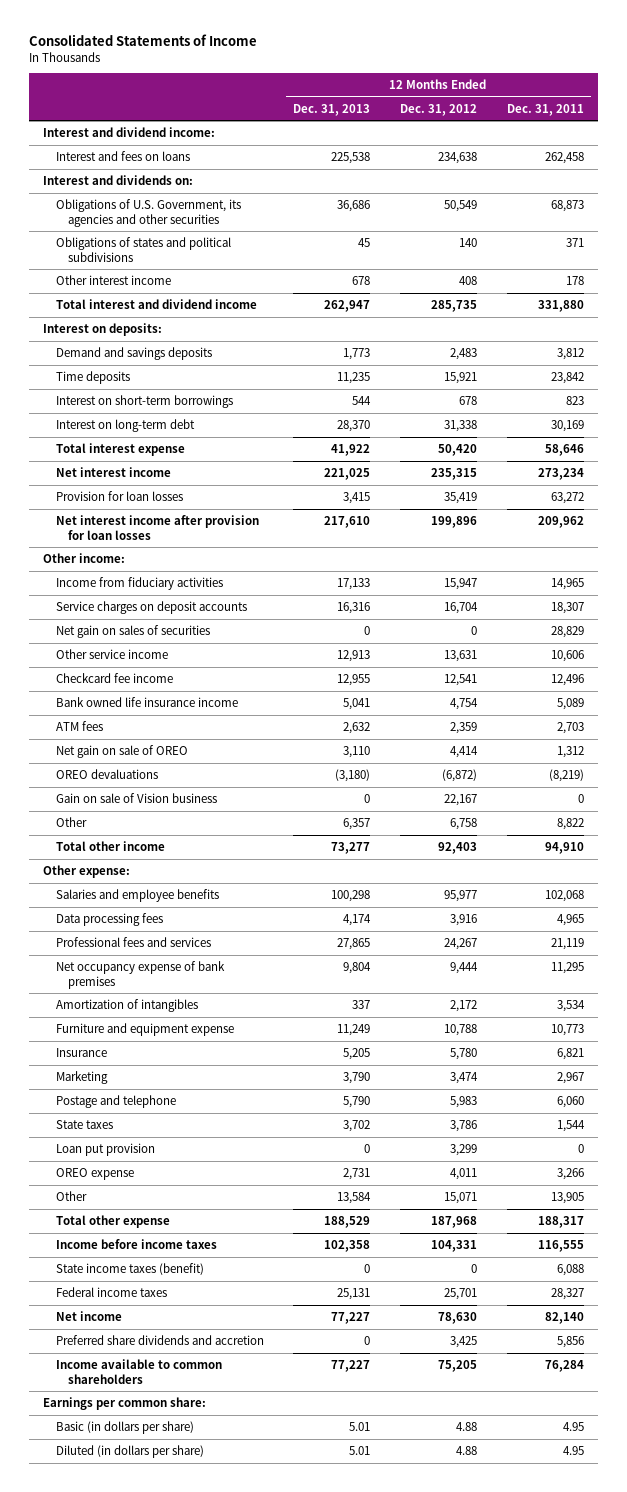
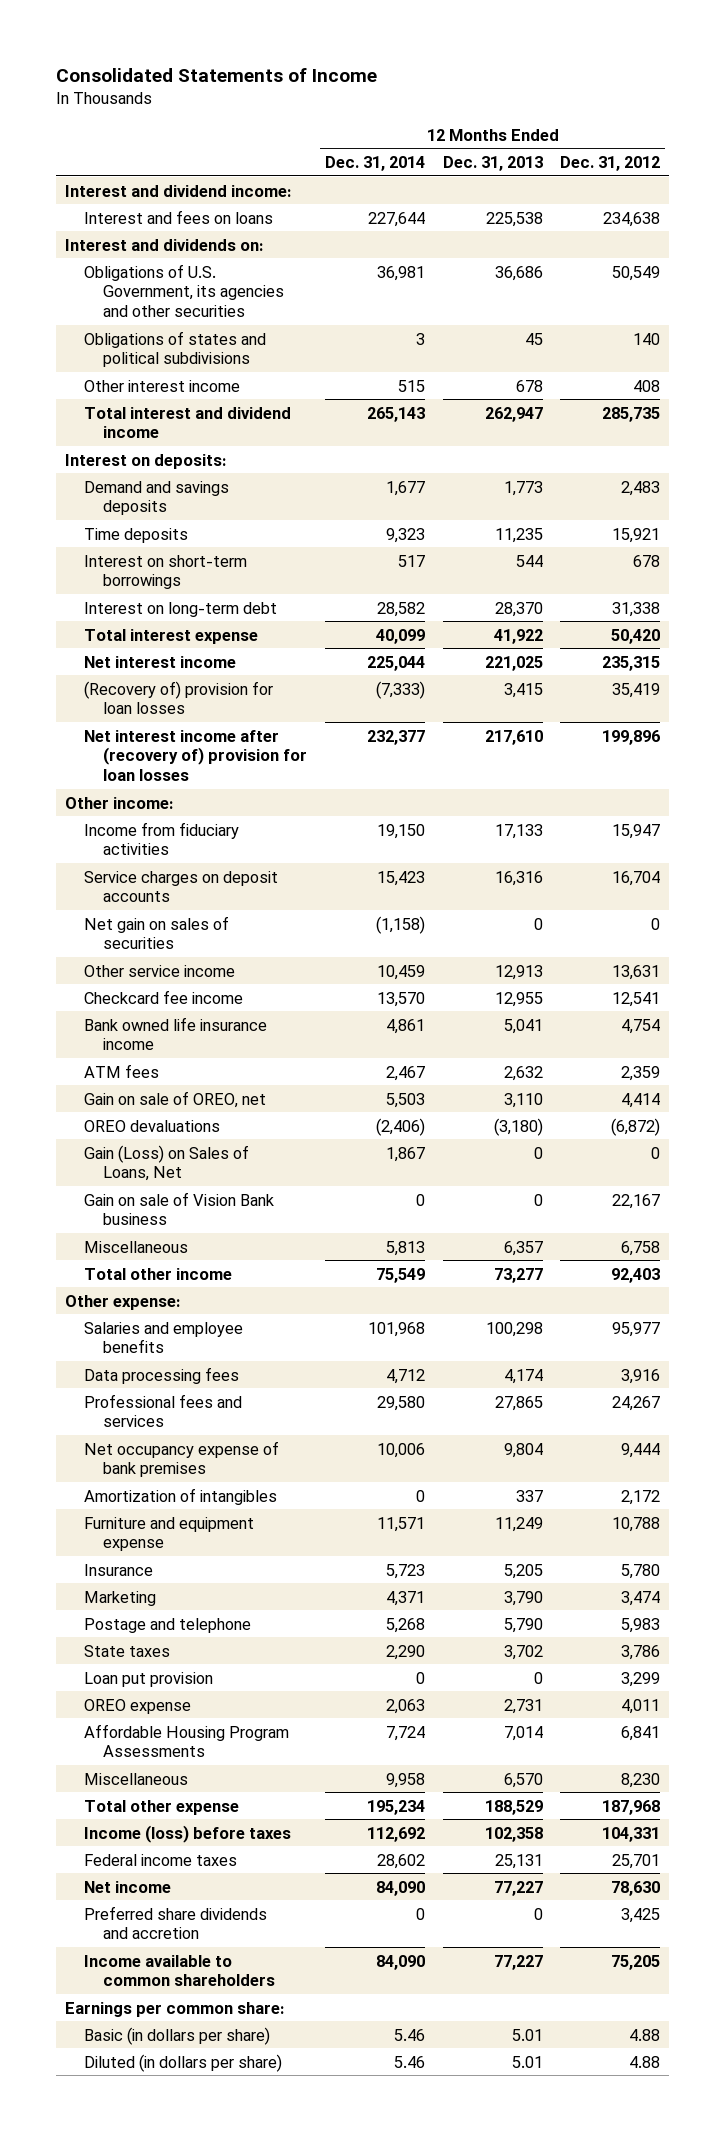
- | 12 Months Ended Dec. 31, 2013 | 12 Months Ended Dec. 31, 2012 | 12 Months Ended Dec. 31, 2011
+ | 12 Months Ended Dec. 31, 2014 | 12 Months Ended Dec. 31, 2013 | 12 Months Ended Dec. 31, 2012
- Provision for loan losses | 3,415 | 35,419 | 63,272
- Net interest income after provision for loan losses | 217,610 | 199,896 | 209,962
+ (Recovery of) provision for loan losses | (7,333) | 3,415 | 35,419
+ Net interest income after (recovery of) provision for loan losses | 232,377 | 217,610 | 199,896
- Net gain on sale of OREO | 3,110 | 4,414 | 1,312
+ Gain on sale of OREO, net | 5,503 | 3,110 | 4,414
- Gain on sale of Vision business | 0 | 22,167 | 0
- Other | 6,357 | 6,758 | 8,822
+ Gain (Loss) on Sales of Loans, Net | 1,867 | 0 | 0
+ Gain on sale of Vision Bank business | 0 | 0 | 22,167
+ Miscellaneous | 5,813 | 6,357 | 6,758
- Other | 13,584 | 15,071 | 13,905
+ Affordable Housing Program Assessments | 7,724 | 7,014 | 6,841
+ Miscellaneous | 9,958 | 6,570 | 8,230
- Income before income taxes | 102,358 | 104,331 | 116,555
- State income taxes (benefit) | 0 | 0 | 6,088
+ Income (loss) before taxes | 112,692 | 102,358 | 104,331

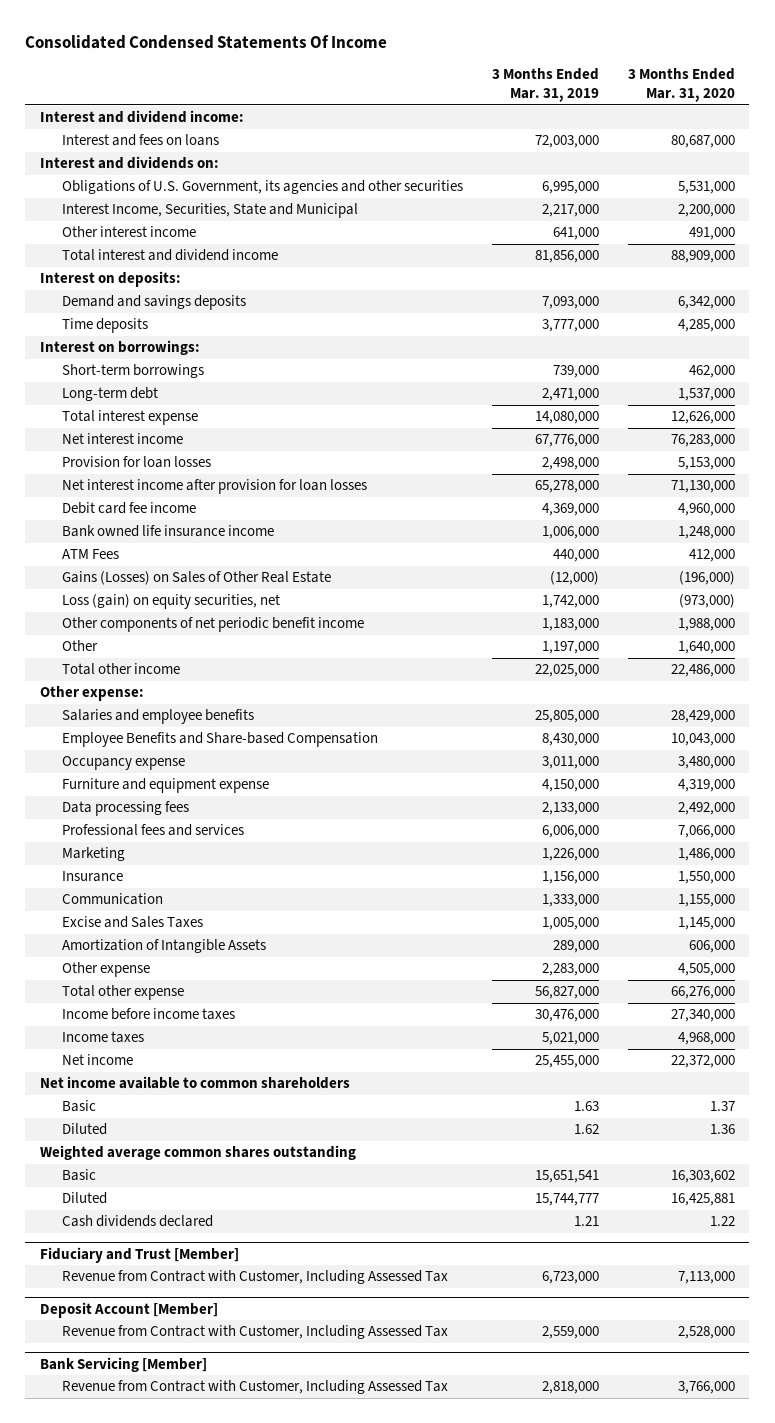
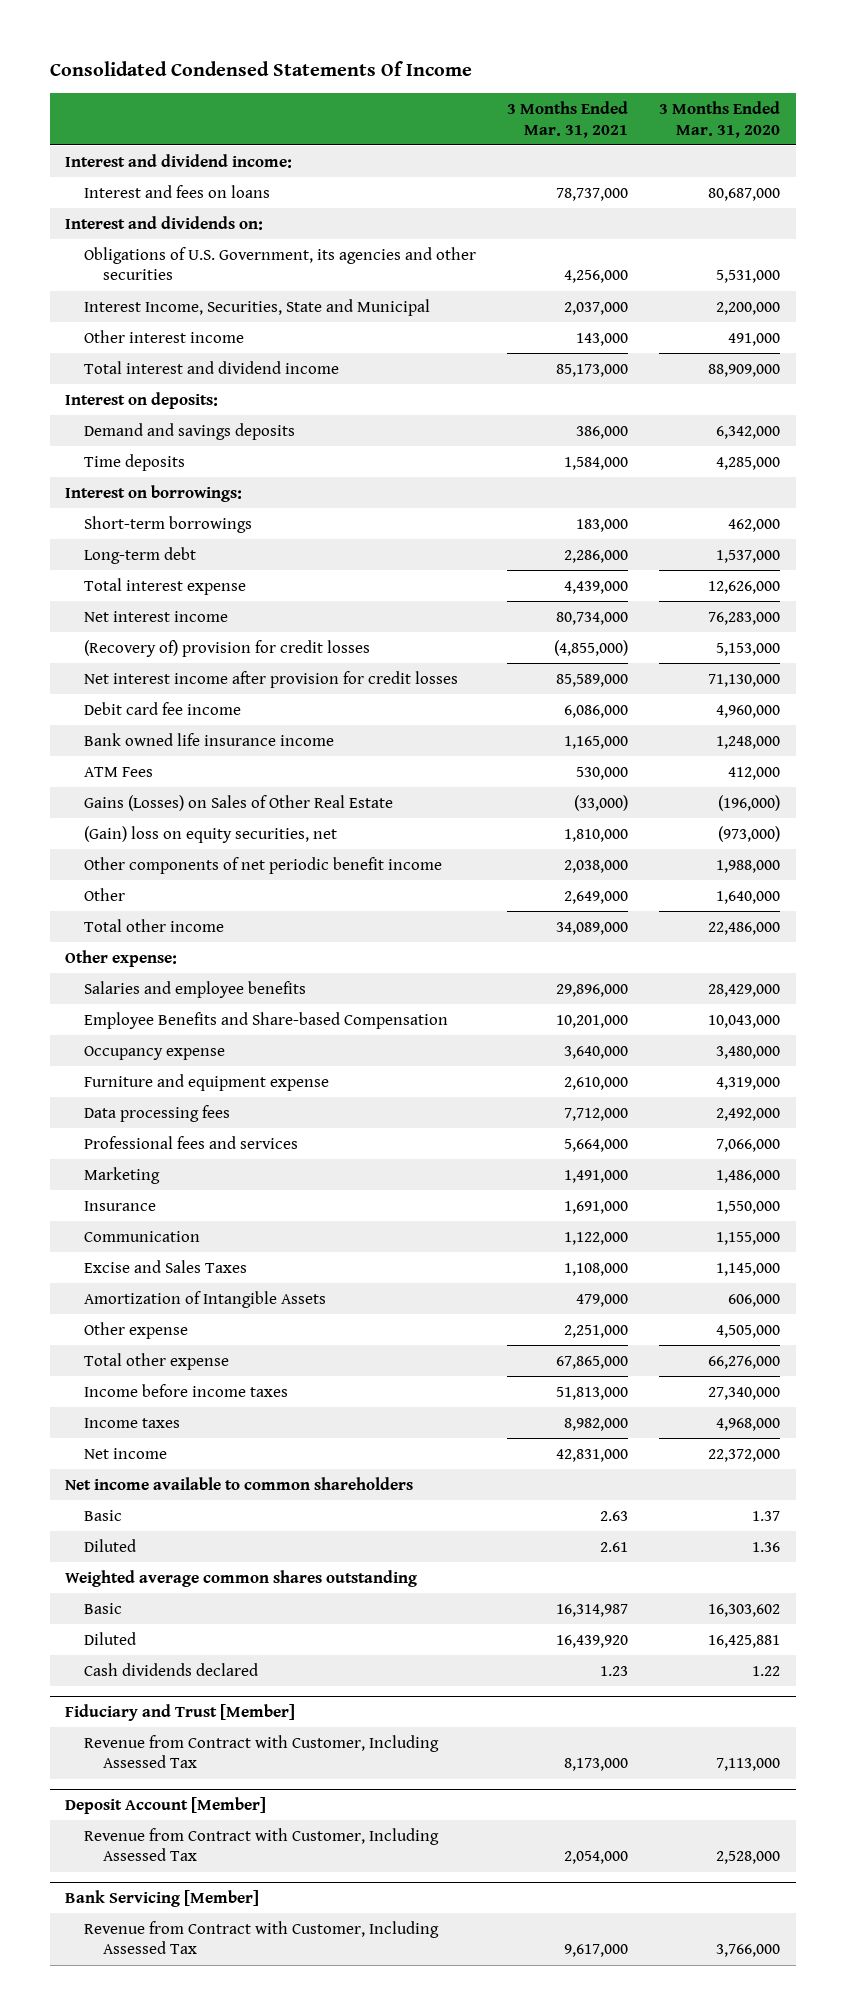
- | 3 Months Ended Mar. 31, 2019 | 3 Months Ended Mar. 31, 2020
+ | 3 Months Ended Mar. 31, 2021 | 3 Months Ended Mar. 31, 2020
- Provision for loan losses | 2,498,000 | 5,153,000
- Net interest income after provision for loan losses | 65,278,000 | 71,130,000
+ (Recovery of) provision for credit losses | (4,855,000) | 5,153,000
+ Net interest income after provision for credit losses | 85,589,000 | 71,130,000
- Loss (gain) on equity securities, net | 1,742,000 | (973,000)
+ (Gain) loss on equity securities, net | 1,810,000 | (973,000)

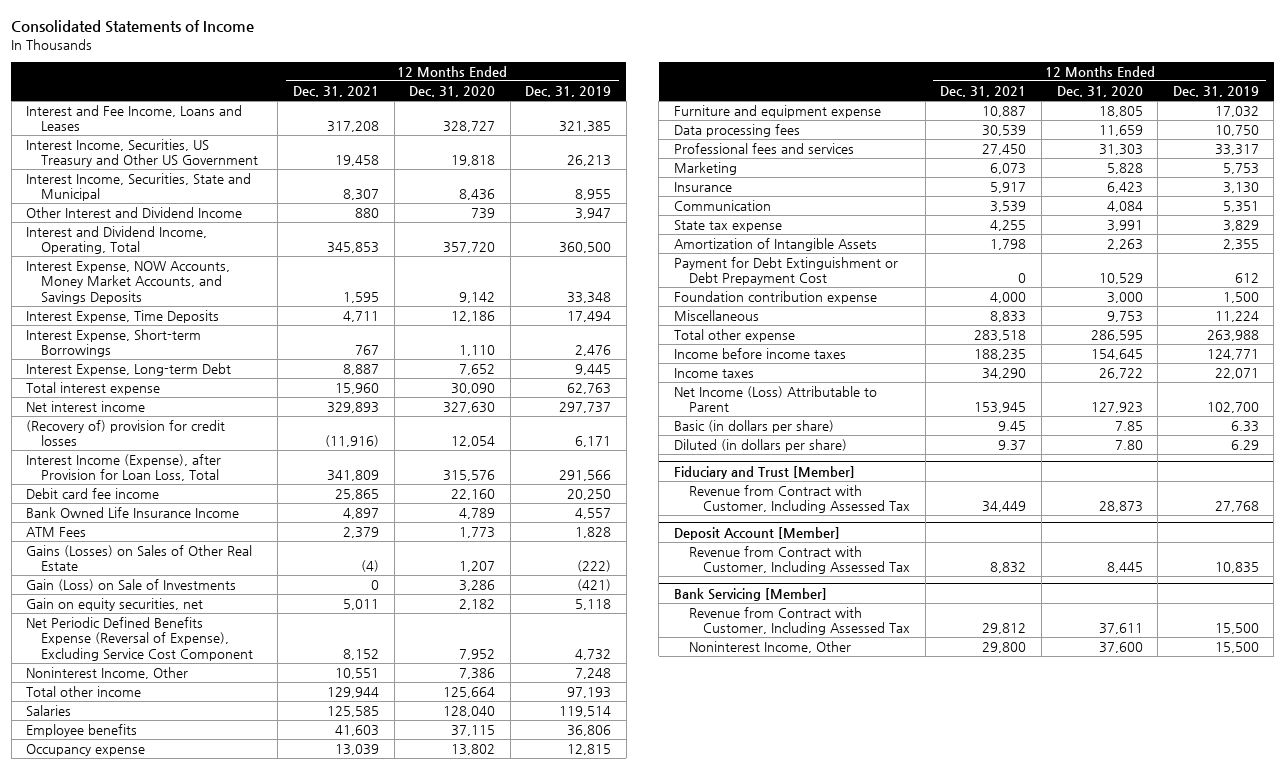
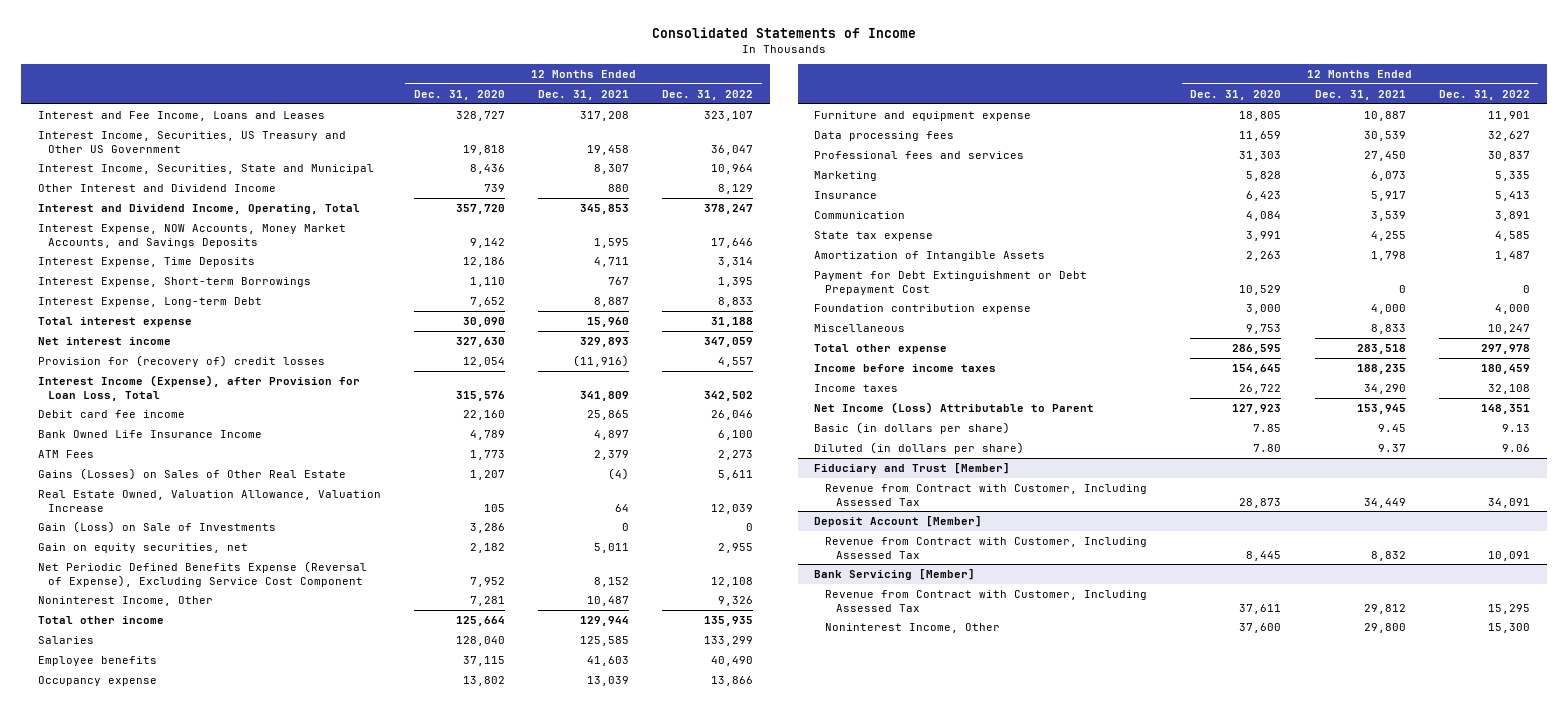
- | 12 Months Ended Dec. 31, 2021 | 12 Months Ended Dec. 31, 2020 | 12 Months Ended Dec. 31, 2019
+ | 12 Months Ended Dec. 31, 2020 | 12 Months Ended Dec. 31, 2021 | 12 Months Ended Dec. 31, 2022
- (Recovery of) provision for credit losses | (11,916) | 12,054 | 6,171
+ Provision for (recovery of) credit losses | 12,054 | (11,916) | 4,557
+ Real Estate Owned, Valuation Allowance, Valuation Increase | 105 | 64 | 12,039
- Noninterest Income, Other | 10,551 | 7,386 | 7,248
+ Noninterest Income, Other | 7,281 | 10,487 | 9,326

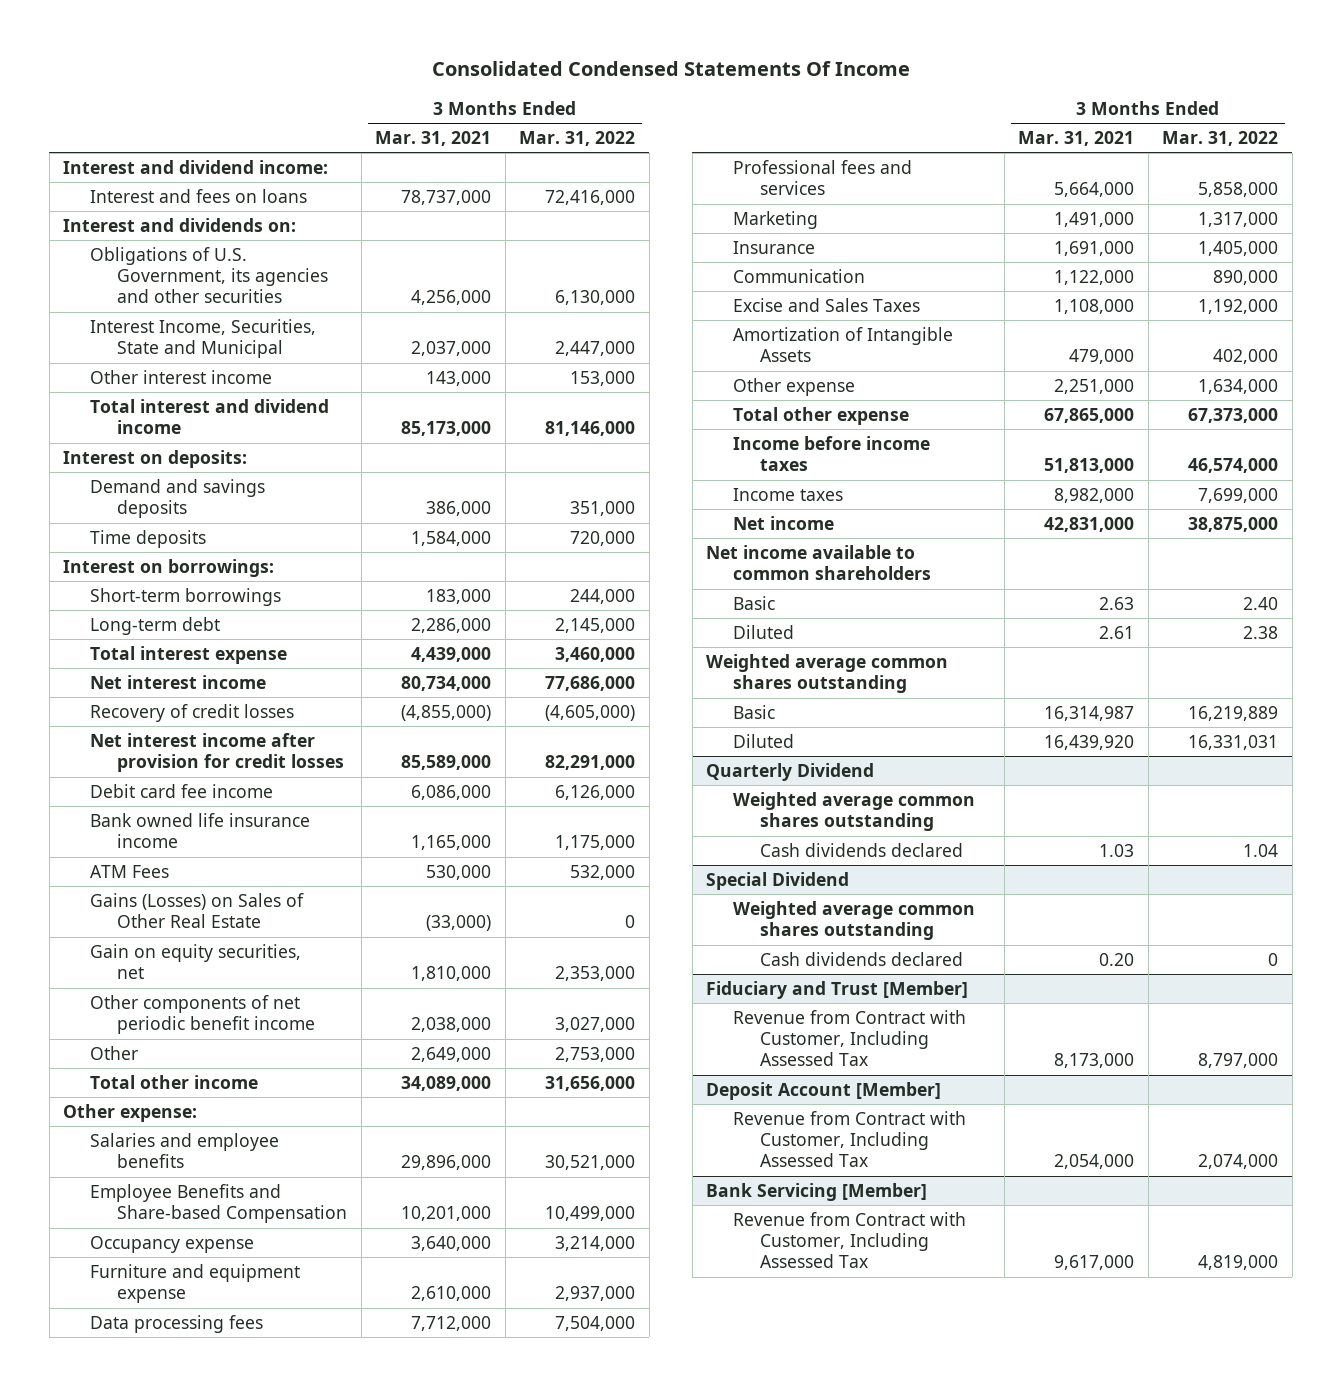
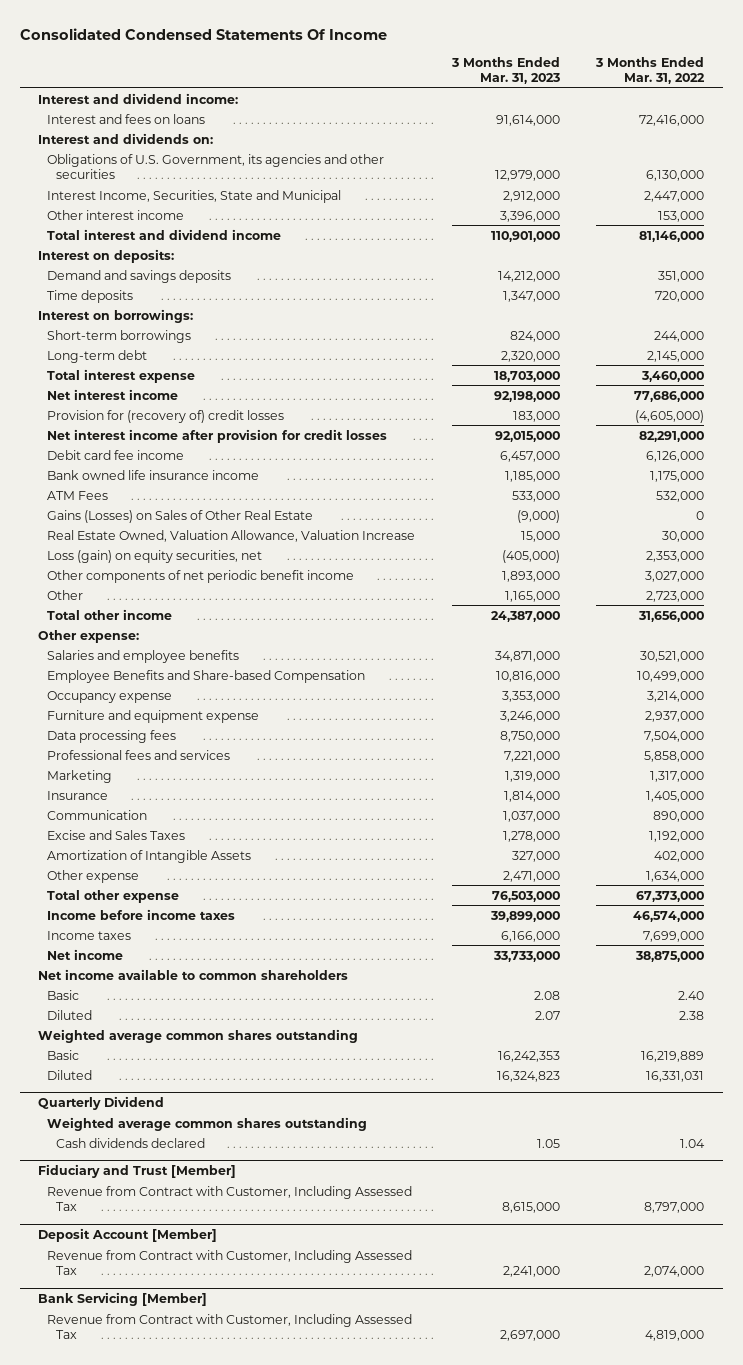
- | 3 Months Ended Mar. 31, 2021 | 3 Months Ended Mar. 31, 2022
+ | 3 Months Ended Mar. 31, 2023 | 3 Months Ended Mar. 31, 2022
- Recovery of credit losses | (4,855,000) | (4,605,000)
+ Provision for (recovery of) credit losses | 183,000 | (4,605,000)
- Gain on equity securities, net | 1,810,000 | 2,353,000
+ Real Estate Owned, Valuation Allowance, Valuation Increase | 15,000 | 30,000
+ Loss (gain) on equity securities, net | (405,000) | 2,353,000
- Other | 2,649,000 | 2,753,000
+ Other | 1,165,000 | 2,723,000
- Special Dividend
- Weighted average common shares outstanding
- Cash dividends declared | 0.20 | 0

